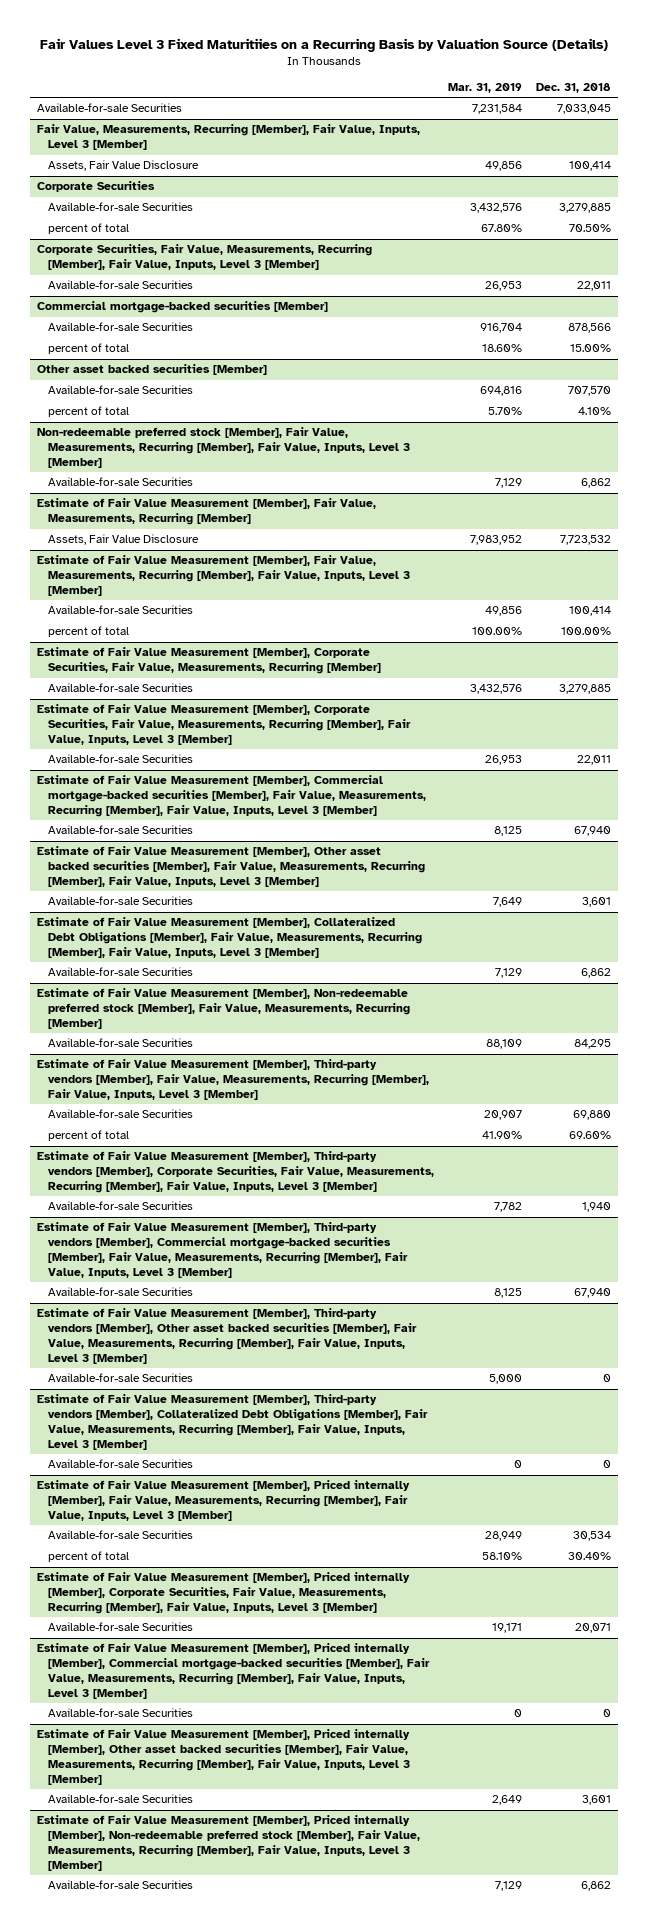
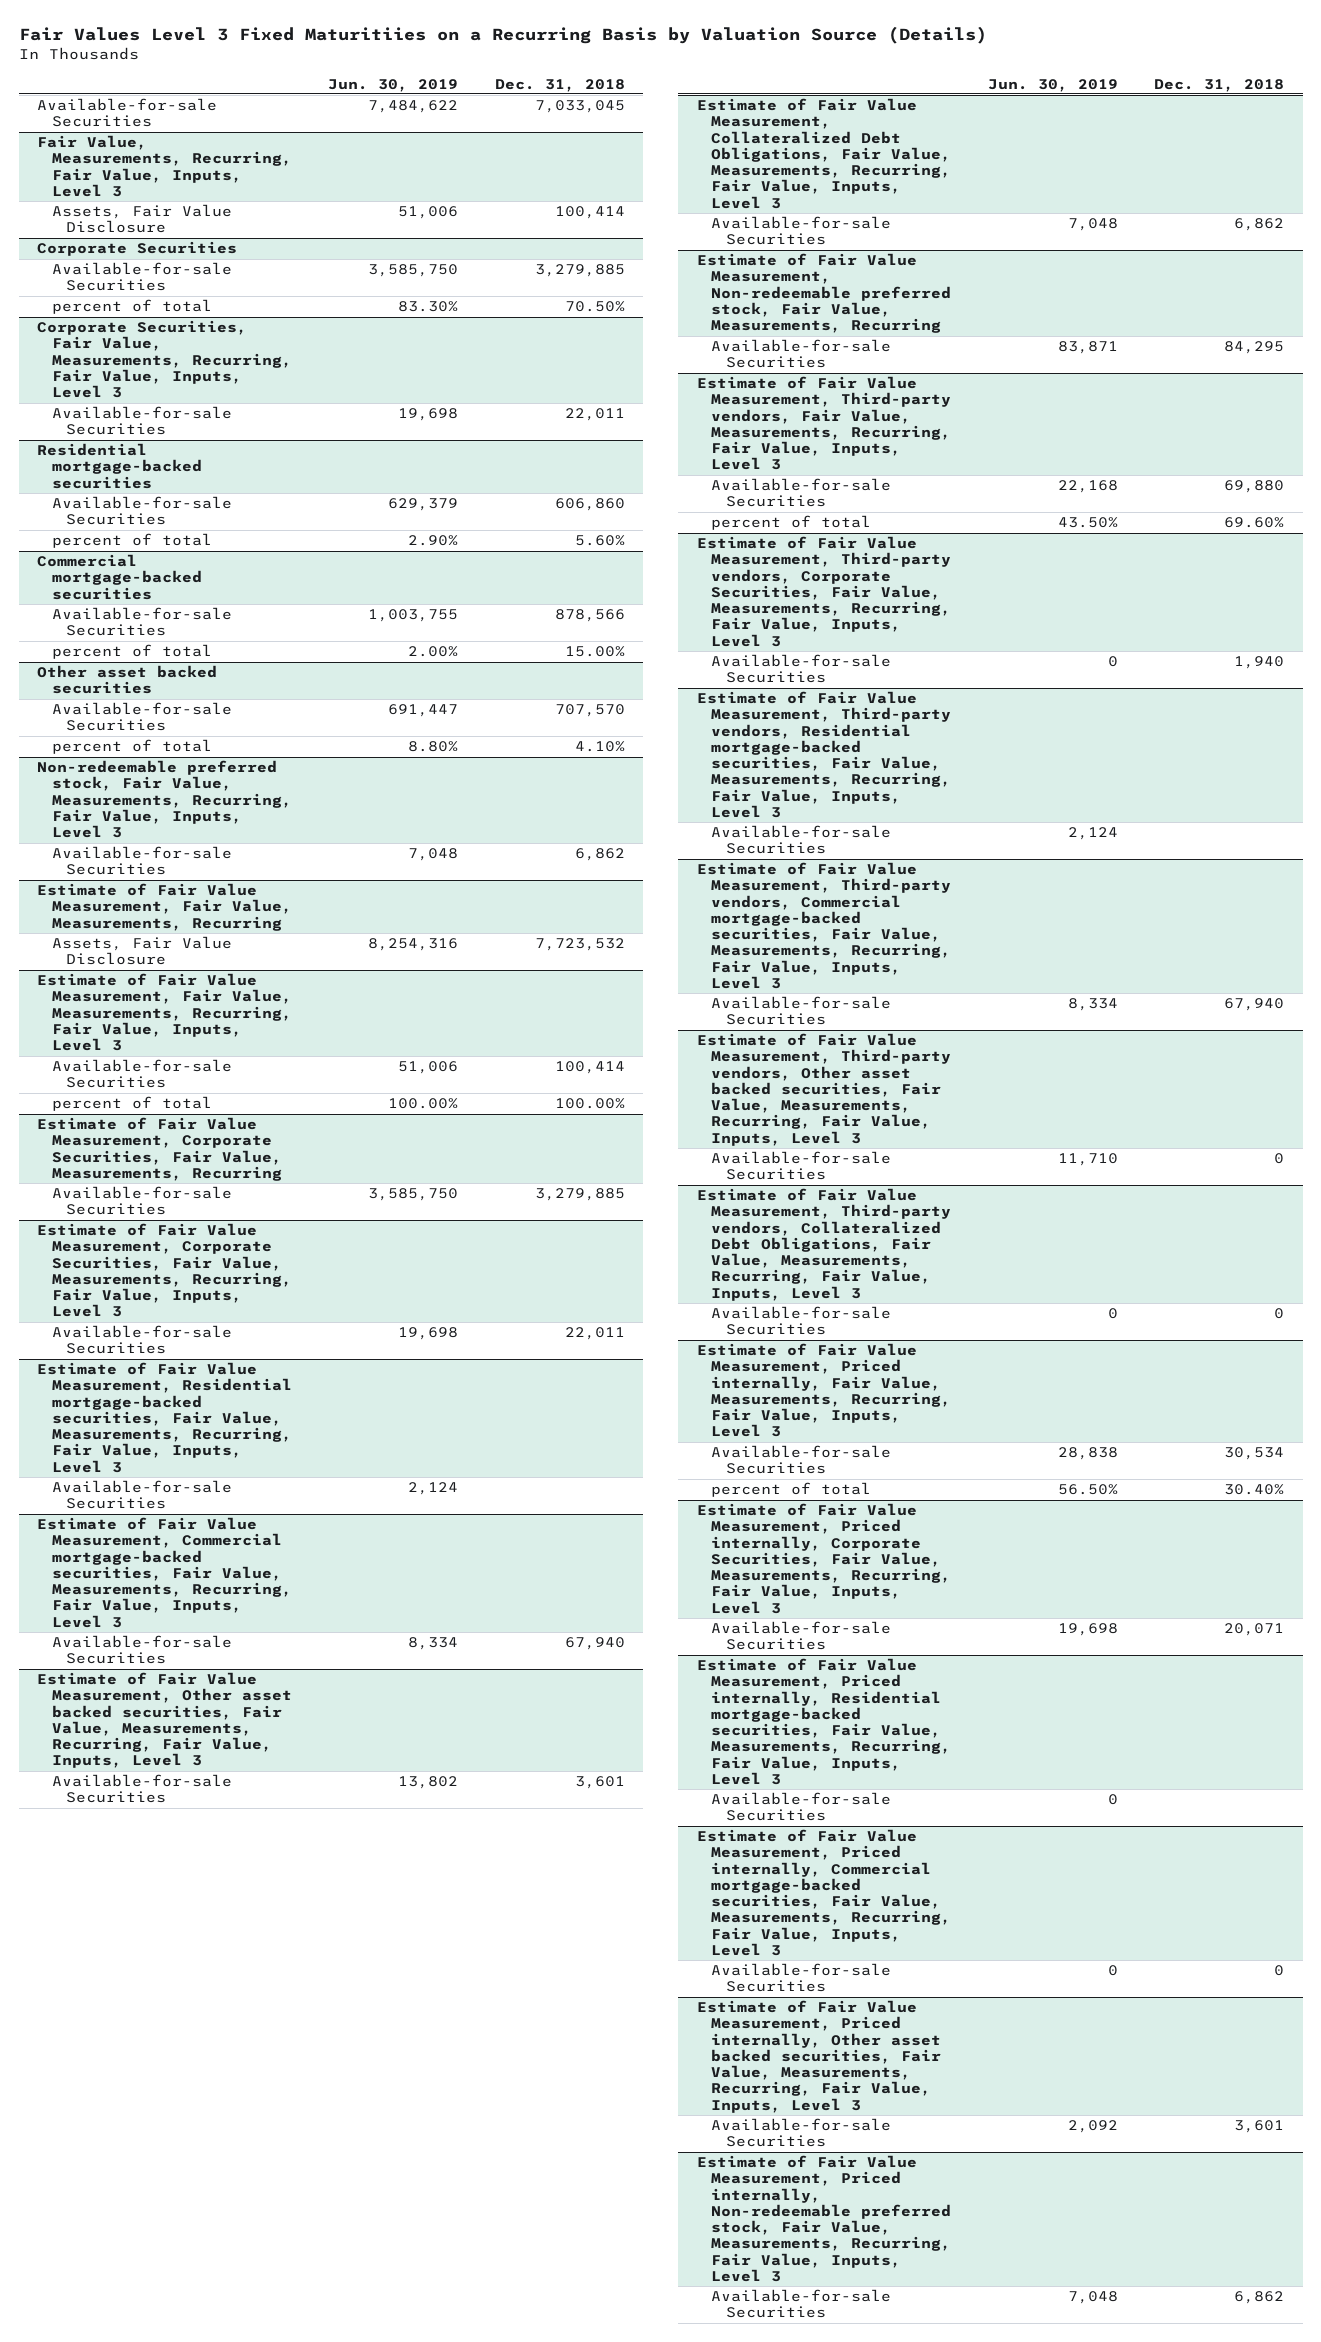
- | Mar. 31, 2019 | Dec. 31, 2018
+ | Jun. 30, 2019 | Dec. 31, 2018
- Fair Value, Measurements, Recurring [Member], Fair Value, Inputs, Level 3 [Member]
+ Fair Value, Measurements, Recurring, Fair Value, Inputs, Level 3
- Corporate Securities, Fair Value, Measurements, Recurring [Member], Fair Value, Inputs, Level 3 [Member]
+ Corporate Securities, Fair Value, Measurements, Recurring, Fair Value, Inputs, Level 3
- Commercial mortgage-backed securities [Member]
+ Residential mortgage-backed securities
+ Available-for-sale Securities | 629,379 | 606,860
+ percent of total | 2.90% | 5.60%
+ Commercial mortgage-backed securities
- Other asset backed securities [Member]
+ Other asset backed securities
- Non-redeemable preferred stock [Member], Fair Value, Measurements, Recurring [Member], Fair Value, Inputs, Level 3 [Member]
+ Non-redeemable preferred stock, Fair Value, Measurements, Recurring, Fair Value, Inputs, Level 3
- Estimate of Fair Value Measurement [Member], Fair Value, Measurements, Recurring [Member]
+ Estimate of Fair Value Measurement, Fair Value, Measurements, Recurring
- Estimate of Fair Value Measurement [Member], Fair Value, Measurements, Recurring [Member], Fair Value, Inputs, Level 3 [Member]
+ Estimate of Fair Value Measurement, Fair Value, Measurements, Recurring, Fair Value, Inputs, Level 3
- Estimate of Fair Value Measurement [Member], Corporate Securities, Fair Value, Measurements, Recurring [Member]
+ Estimate of Fair Value Measurement, Corporate Securities, Fair Value, Measurements, Recurring
- Estimate of Fair Value Measurement [Member], Corporate Securities, Fair Value, Measurements, Recurring [Member], Fair Value, Inputs, Level 3 [Member]
+ Estimate of Fair Value Measurement, Corporate Securities, Fair Value, Measurements, Recurring, Fair Value, Inputs, Level 3
- Estimate of Fair Value Measurement [Member], Commercial mortgage-backed securities [Member], Fair Value, Measurements, Recurring [Member], Fair Value, Inputs, Level 3 [Member]
+ Estimate of Fair Value Measurement, Residential mortgage-backed securities, Fair Value, Measurements, Recurring, Fair Value, Inputs, Level 3
+ Available-for-sale Securities | 2,124 |
+ Estimate of Fair Value Measurement, Commercial mortgage-backed securities, Fair Value, Measurements, Recurring, Fair Value, Inputs, Level 3
- Estimate of Fair Value Measurement [Member], Other asset backed securities [Member], Fair Value, Measurements, Recurring [Member], Fair Value, Inputs, Level 3 [Member]
+ Estimate of Fair Value Measurement, Other asset backed securities, Fair Value, Measurements, Recurring, Fair Value, Inputs, Level 3
- Estimate of Fair Value Measurement [Member], Collateralized Debt Obligations [Member], Fair Value, Measurements, Recurring [Member], Fair Value, Inputs, Level 3 [Member]
+ Estimate of Fair Value Measurement, Collateralized Debt Obligations, Fair Value, Measurements, Recurring, Fair Value, Inputs, Level 3
- Estimate of Fair Value Measurement [Member], Non-redeemable preferred stock [Member], Fair Value, Measurements, Recurring [Member]
+ Estimate of Fair Value Measurement, Non-redeemable preferred stock, Fair Value, Measurements, Recurring
- Estimate of Fair Value Measurement [Member], Third-party vendors [Member], Fair Value, Measurements, Recurring [Member], Fair Value, Inputs, Level 3 [Member]
+ Estimate of Fair Value Measurement, Third-party vendors, Fair Value, Measurements, Recurring, Fair Value, Inputs, Level 3
- Estimate of Fair Value Measurement [Member], Third-party vendors [Member], Corporate Securities, Fair Value, Measurements, Recurring [Member], Fair Value, Inputs, Level 3 [Member]
+ Estimate of Fair Value Measurement, Third-party vendors, Corporate Securities, Fair Value, Measurements, Recurring, Fair Value, Inputs, Level 3
- Estimate of Fair Value Measurement [Member], Third-party vendors [Member], Commercial mortgage-backed securities [Member], Fair Value, Measurements, Recurring [Member], Fair Value, Inputs, Level 3 [Member]
+ Estimate of Fair Value Measurement, Third-party vendors, Residential mortgage-backed securities, Fair Value, Measurements, Recurring, Fair Value, Inputs, Level 3
+ Available-for-sale Securities | 2,124 |
+ Estimate of Fair Value Measurement, Third-party vendors, Commercial mortgage-backed securities, Fair Value, Measurements, Recurring, Fair Value, Inputs, Level 3
- Estimate of Fair Value Measurement [Member], Third-party vendors [Member], Other asset backed securities [Member], Fair Value, Measurements, Recurring [Member], Fair Value, Inputs, Level 3 [Member]
+ Estimate of Fair Value Measurement, Third-party vendors, Other asset backed securities, Fair Value, Measurements, Recurring, Fair Value, Inputs, Level 3
- Estimate of Fair Value Measurement [Member], Third-party vendors [Member], Collateralized Debt Obligations [Member], Fair Value, Measurements, Recurring [Member], Fair Value, Inputs, Level 3 [Member]
+ Estimate of Fair Value Measurement, Third-party vendors, Collateralized Debt Obligations, Fair Value, Measurements, Recurring, Fair Value, Inputs, Level 3
- Estimate of Fair Value Measurement [Member], Priced internally [Member], Fair Value, Measurements, Recurring [Member], Fair Value, Inputs, Level 3 [Member]
+ Estimate of Fair Value Measurement, Priced internally, Fair Value, Measurements, Recurring, Fair Value, Inputs, Level 3
- Estimate of Fair Value Measurement [Member], Priced internally [Member], Corporate Securities, Fair Value, Measurements, Recurring [Member], Fair Value, Inputs, Level 3 [Member]
+ Estimate of Fair Value Measurement, Priced internally, Corporate Securities, Fair Value, Measurements, Recurring, Fair Value, Inputs, Level 3
- Estimate of Fair Value Measurement [Member], Priced internally [Member], Commercial mortgage-backed securities [Member], Fair Value, Measurements, Recurring [Member], Fair Value, Inputs, Level 3 [Member]
+ Estimate of Fair Value Measurement, Priced internally, Residential mortgage-backed securities, Fair Value, Measurements, Recurring, Fair Value, Inputs, Level 3
+ Available-for-sale Securities | 0 |
+ Estimate of Fair Value Measurement, Priced internally, Commercial mortgage-backed securities, Fair Value, Measurements, Recurring, Fair Value, Inputs, Level 3
- Estimate of Fair Value Measurement [Member], Priced internally [Member], Other asset backed securities [Member], Fair Value, Measurements, Recurring [Member], Fair Value, Inputs, Level 3 [Member]
+ Estimate of Fair Value Measurement, Priced internally, Other asset backed securities, Fair Value, Measurements, Recurring, Fair Value, Inputs, Level 3
- Estimate of Fair Value Measurement [Member], Priced internally [Member], Non-redeemable preferred stock [Member], Fair Value, Measurements, Recurring [Member], Fair Value, Inputs, Level 3 [Member]
+ Estimate of Fair Value Measurement, Priced internally, Non-redeemable preferred stock, Fair Value, Measurements, Recurring, Fair Value, Inputs, Level 3

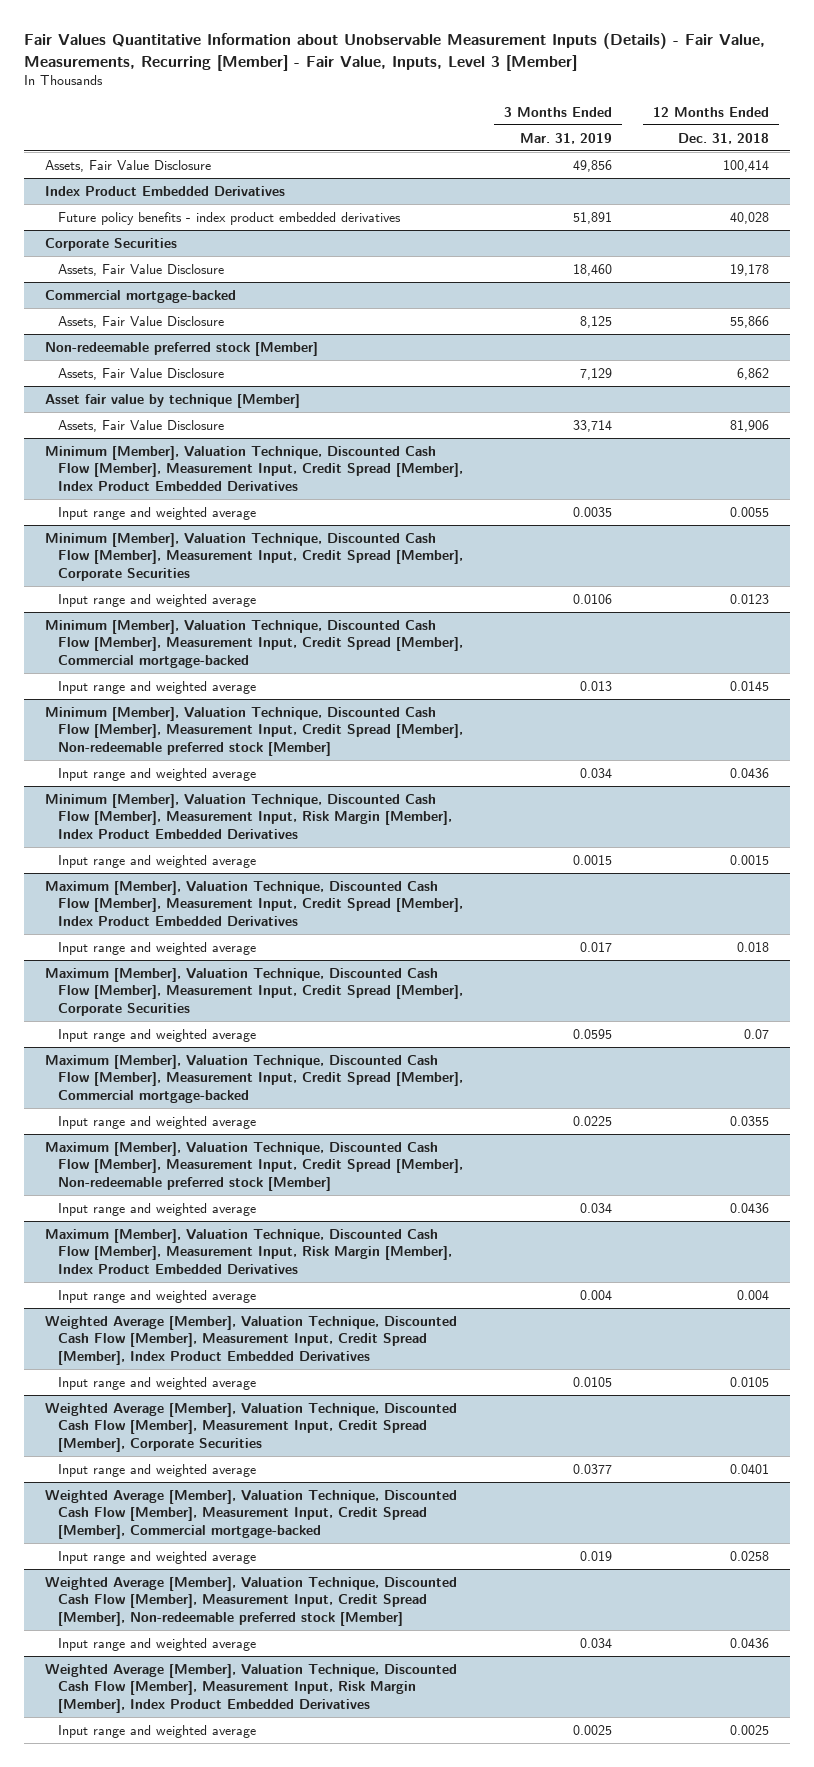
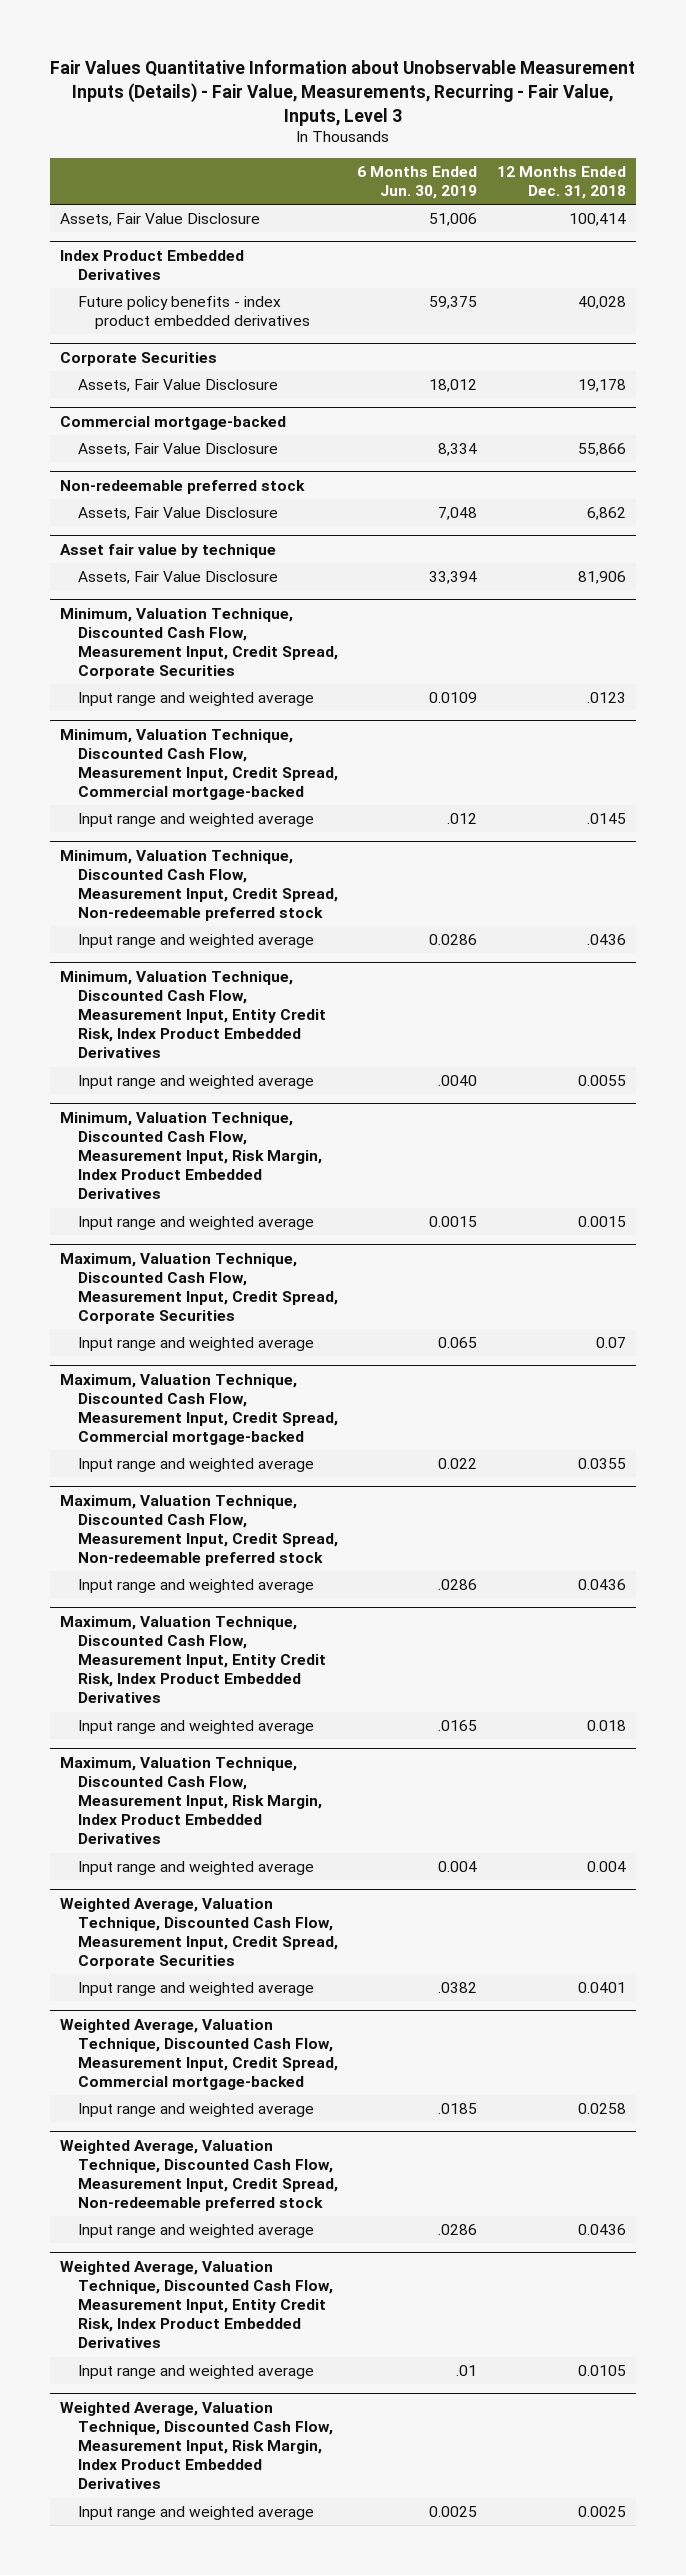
- Fair Values Quantitative Information about Unobservable Measurement Inputs (Details) - Fair Value, Measurements, Recurring [Member] - Fair Value, Inputs, Level 3 [Member]
+ Fair Values Quantitative Information about Unobservable Measurement Inputs (Details) - Fair Value, Measurements, Recurring - Fair Value, Inputs, Level 3
- | 3 Months Ended Mar. 31, 2019 | 12 Months Ended Dec. 31, 2018
+ | 6 Months Ended Jun. 30, 2019 | 12 Months Ended Dec. 31, 2018
- Non-redeemable preferred stock [Member]
+ Non-redeemable preferred stock
- Asset fair value by technique [Member]
+ Asset fair value by technique
- Minimum [Member], Valuation Technique, Discounted Cash Flow [Member], Measurement Input, Credit Spread [Member], Index Product Embedded Derivatives
+ Minimum, Valuation Technique, Discounted Cash Flow, Measurement Input, Credit Spread, Corporate Securities
+ Input range and weighted average | 0.0109 | .0123
+ Minimum, Valuation Technique, Discounted Cash Flow, Measurement Input, Credit Spread, Commercial mortgage-backed
+ Input range and weighted average | .012 | .0145
+ Minimum, Valuation Technique, Discounted Cash Flow, Measurement Input, Credit Spread, Non-redeemable preferred stock
+ Input range and weighted average | 0.0286 | .0436
+ Minimum, Valuation Technique, Discounted Cash Flow, Measurement Input, Entity Credit Risk, Index Product Embedded Derivatives
- Minimum [Member], Valuation Technique, Discounted Cash Flow [Member], Measurement Input, Credit Spread [Member], Corporate Securities
- Input range and weighted average | 0.0106 | 0.0123
- Minimum [Member], Valuation Technique, Discounted Cash Flow [Member], Measurement Input, Credit Spread [Member], Commercial mortgage-backed
- Input range and weighted average | 0.013 | 0.0145
- Minimum [Member], Valuation Technique, Discounted Cash Flow [Member], Measurement Input, Credit Spread [Member], Non-redeemable preferred stock [Member]
- Input range and weighted average | 0.034 | 0.0436
- Minimum [Member], Valuation Technique, Discounted Cash Flow [Member], Measurement Input, Risk Margin [Member], Index Product Embedded Derivatives
+ Minimum, Valuation Technique, Discounted Cash Flow, Measurement Input, Risk Margin, Index Product Embedded Derivatives
- Maximum [Member], Valuation Technique, Discounted Cash Flow [Member], Measurement Input, Credit Spread [Member], Index Product Embedded Derivatives
- Input range and weighted average | 0.017 | 0.018
- Maximum [Member], Valuation Technique, Discounted Cash Flow [Member], Measurement Input, Credit Spread [Member], Corporate Securities
+ Maximum, Valuation Technique, Discounted Cash Flow, Measurement Input, Credit Spread, Corporate Securities
- Maximum [Member], Valuation Technique, Discounted Cash Flow [Member], Measurement Input, Credit Spread [Member], Commercial mortgage-backed
+ Maximum, Valuation Technique, Discounted Cash Flow, Measurement Input, Credit Spread, Commercial mortgage-backed
- Maximum [Member], Valuation Technique, Discounted Cash Flow [Member], Measurement Input, Credit Spread [Member], Non-redeemable preferred stock [Member]
+ Maximum, Valuation Technique, Discounted Cash Flow, Measurement Input, Credit Spread, Non-redeemable preferred stock
- Maximum [Member], Valuation Technique, Discounted Cash Flow [Member], Measurement Input, Risk Margin [Member], Index Product Embedded Derivatives
+ Maximum, Valuation Technique, Discounted Cash Flow, Measurement Input, Entity Credit Risk, Index Product Embedded Derivatives
+ Input range and weighted average | .0165 | 0.018
+ Maximum, Valuation Technique, Discounted Cash Flow, Measurement Input, Risk Margin, Index Product Embedded Derivatives
- Weighted Average [Member], Valuation Technique, Discounted Cash Flow [Member], Measurement Input, Credit Spread [Member], Index Product Embedded Derivatives
- Input range and weighted average | 0.0105 | 0.0105
- Weighted Average [Member], Valuation Technique, Discounted Cash Flow [Member], Measurement Input, Credit Spread [Member], Corporate Securities
+ Weighted Average, Valuation Technique, Discounted Cash Flow, Measurement Input, Credit Spread, Corporate Securities
- Weighted Average [Member], Valuation Technique, Discounted Cash Flow [Member], Measurement Input, Credit Spread [Member], Commercial mortgage-backed
+ Weighted Average, Valuation Technique, Discounted Cash Flow, Measurement Input, Credit Spread, Commercial mortgage-backed
- Weighted Average [Member], Valuation Technique, Discounted Cash Flow [Member], Measurement Input, Credit Spread [Member], Non-redeemable preferred stock [Member]
+ Weighted Average, Valuation Technique, Discounted Cash Flow, Measurement Input, Credit Spread, Non-redeemable preferred stock
- Weighted Average [Member], Valuation Technique, Discounted Cash Flow [Member], Measurement Input, Risk Margin [Member], Index Product Embedded Derivatives
+ Weighted Average, Valuation Technique, Discounted Cash Flow, Measurement Input, Entity Credit Risk, Index Product Embedded Derivatives
+ Input range and weighted average | .01 | 0.0105
+ Weighted Average, Valuation Technique, Discounted Cash Flow, Measurement Input, Risk Margin, Index Product Embedded Derivatives

